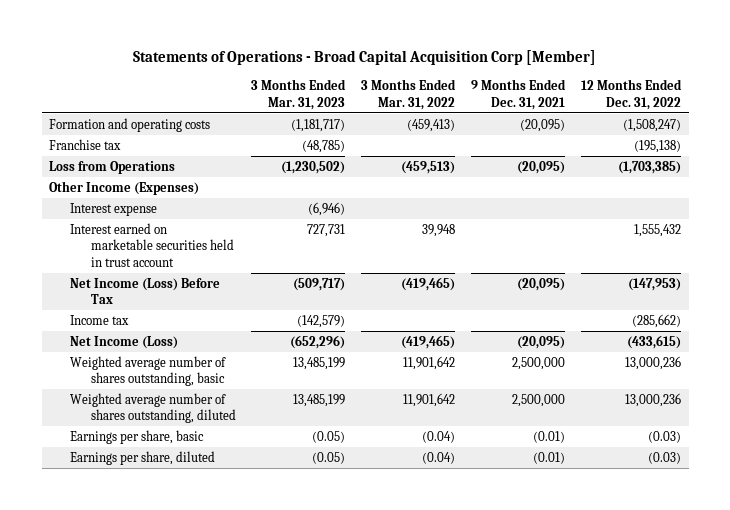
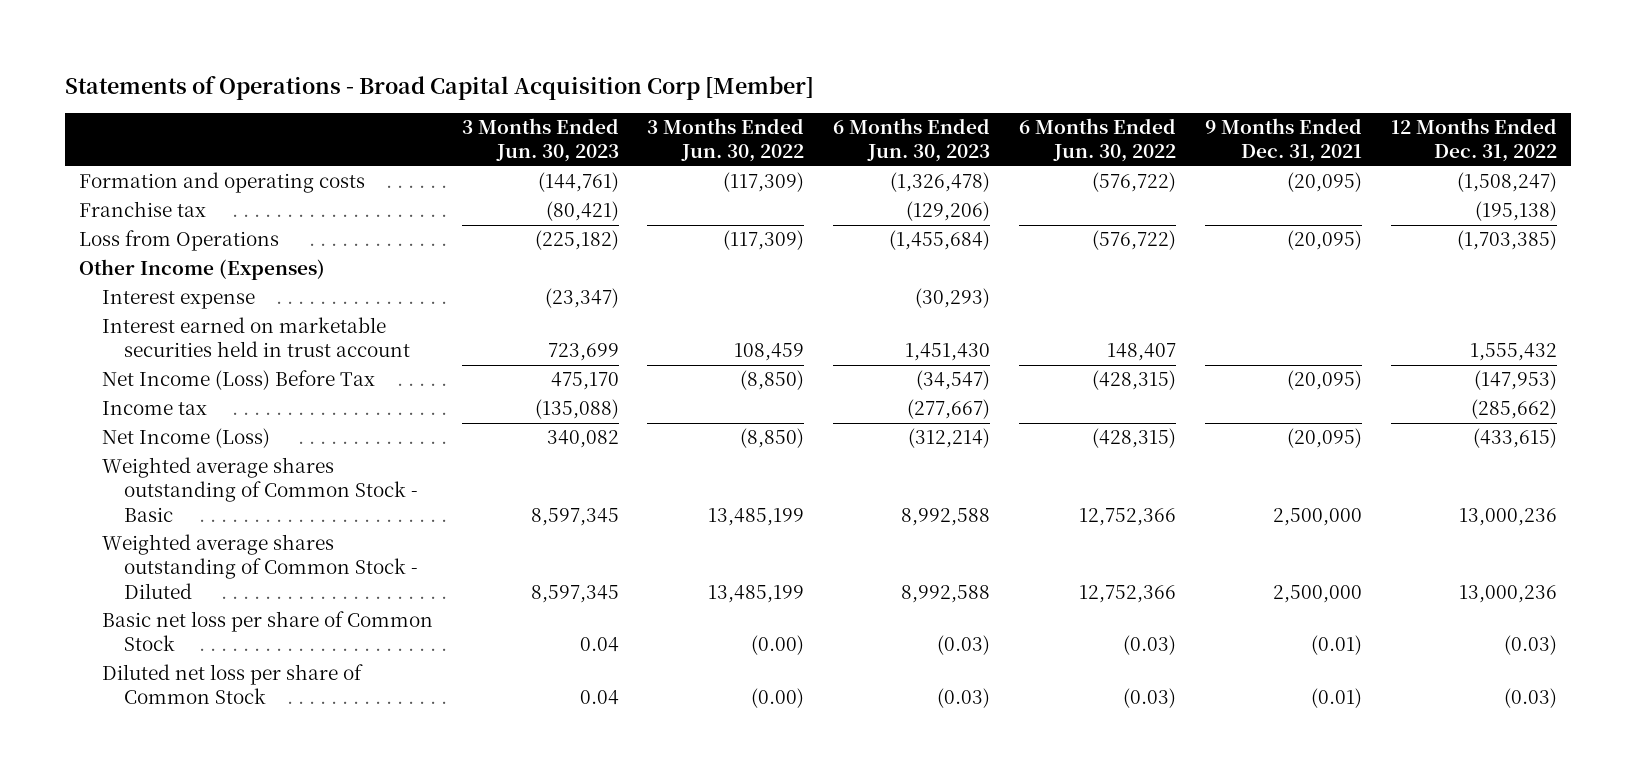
- | 3 Months Ended Mar. 31, 2023 | 3 Months Ended Mar. 31, 2022 | 9 Months Ended Dec. 31, 2021 | 12 Months Ended Dec. 31, 2022
+ | 3 Months Ended Jun. 30, 2023 | 3 Months Ended Jun. 30, 2022 | 6 Months Ended Jun. 30, 2023 | 6 Months Ended Jun. 30, 2022 | 9 Months Ended Dec. 31, 2021 | 12 Months Ended Dec. 31, 2022
- Weighted average number of shares outstanding, basic | 13,485,199 | 11,901,642 | 2,500,000 | 13,000,236
- Weighted average number of shares outstanding, diluted | 13,485,199 | 11,901,642 | 2,500,000 | 13,000,236
- Earnings per share, basic | (0.05) | (0.04) | (0.01) | (0.03)
- Earnings per share, diluted | (0.05) | (0.04) | (0.01) | (0.03)
+ Weighted average shares outstanding of Common Stock - Basic | 8,597,345 | 13,485,199 | 8,992,588 | 12,752,366 | 2,500,000 | 13,000,236
+ Weighted average shares outstanding of Common Stock - Diluted | 8,597,345 | 13,485,199 | 8,992,588 | 12,752,366 | 2,500,000 | 13,000,236
+ Basic net loss per share of Common Stock | 0.04 | (0.00) | (0.03) | (0.03) | (0.01) | (0.03)
+ Diluted net loss per share of Common Stock | 0.04 | (0.00) | (0.03) | (0.03) | (0.01) | (0.03)

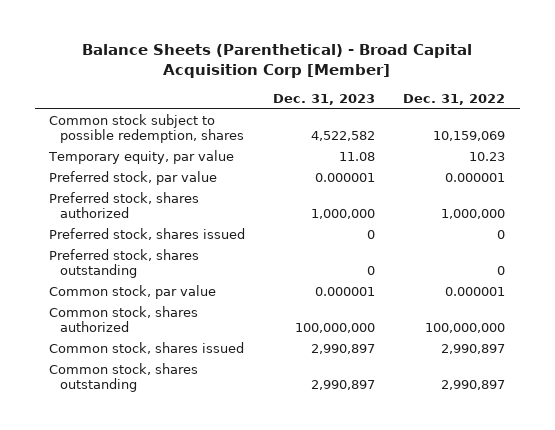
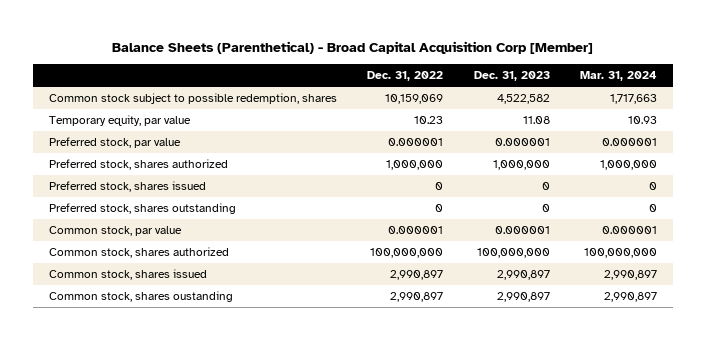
- | Dec. 31, 2023 | Dec. 31, 2022
+ | Dec. 31, 2022 | Dec. 31, 2023 | Mar. 31, 2024
- Common stock, shares outstanding | 2,990,897 | 2,990,897
+ Common stock, shares oustanding | 2,990,897 | 2,990,897 | 2,990,897

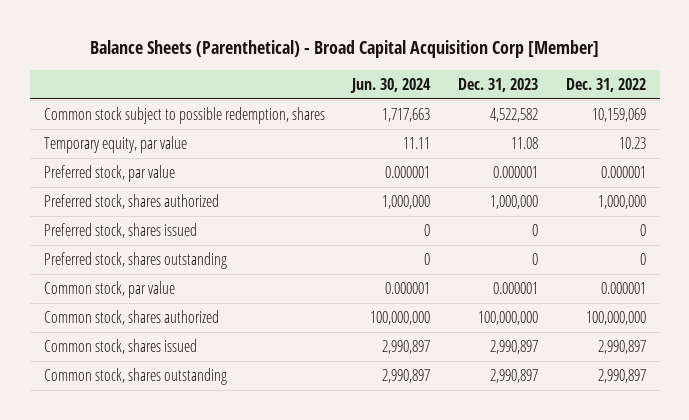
- | Dec. 31, 2022 | Dec. 31, 2023 | Mar. 31, 2024
+ | Jun. 30, 2024 | Dec. 31, 2023 | Dec. 31, 2022
- Common stock, shares oustanding | 2,990,897 | 2,990,897 | 2,990,897
+ Common stock, shares outstanding | 2,990,897 | 2,990,897 | 2,990,897

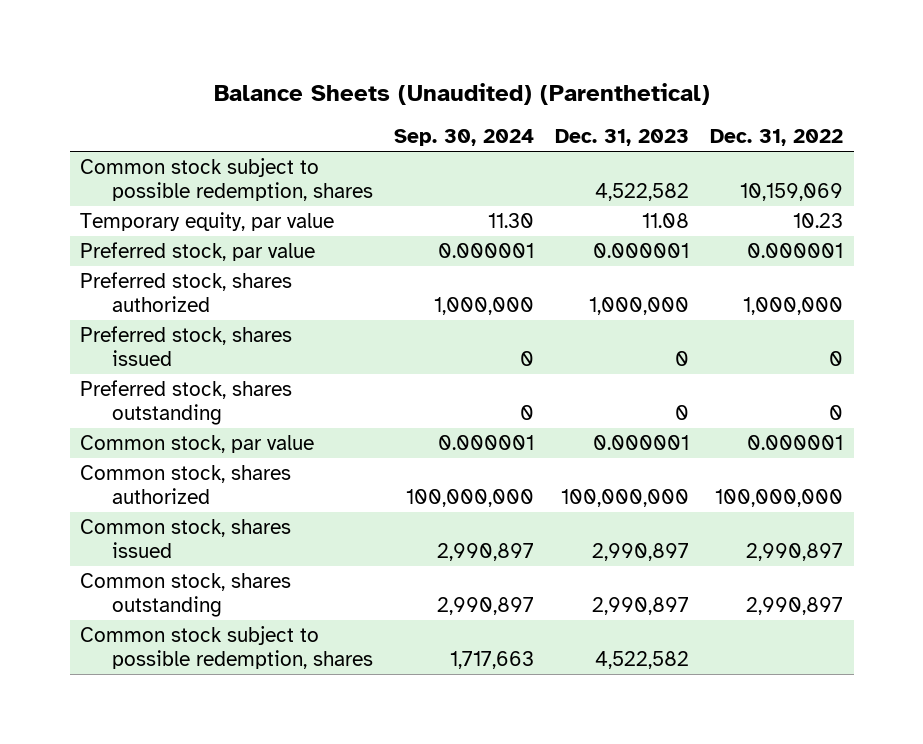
- Balance Sheets (Parenthetical) - Broad Capital Acquisition Corp [Member]
+ Balance Sheets (Unaudited) (Parenthetical)
- | Jun. 30, 2024 | Dec. 31, 2023 | Dec. 31, 2022
+ | Sep. 30, 2024 | Dec. 31, 2023 | Dec. 31, 2022
+ Common stock subject to possible redemption, shares | 1,717,663 | 4,522,582 |

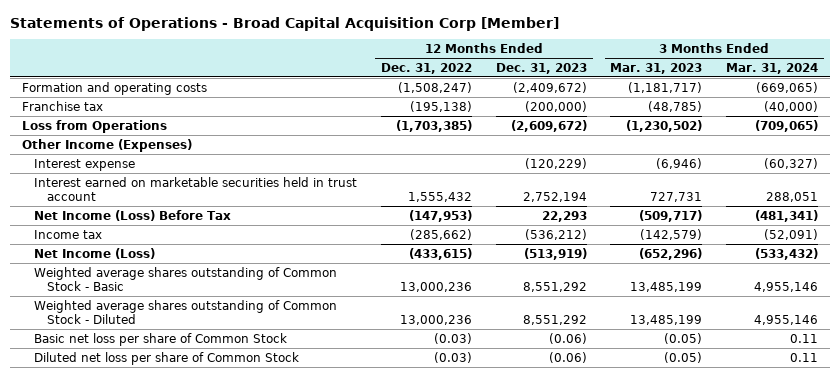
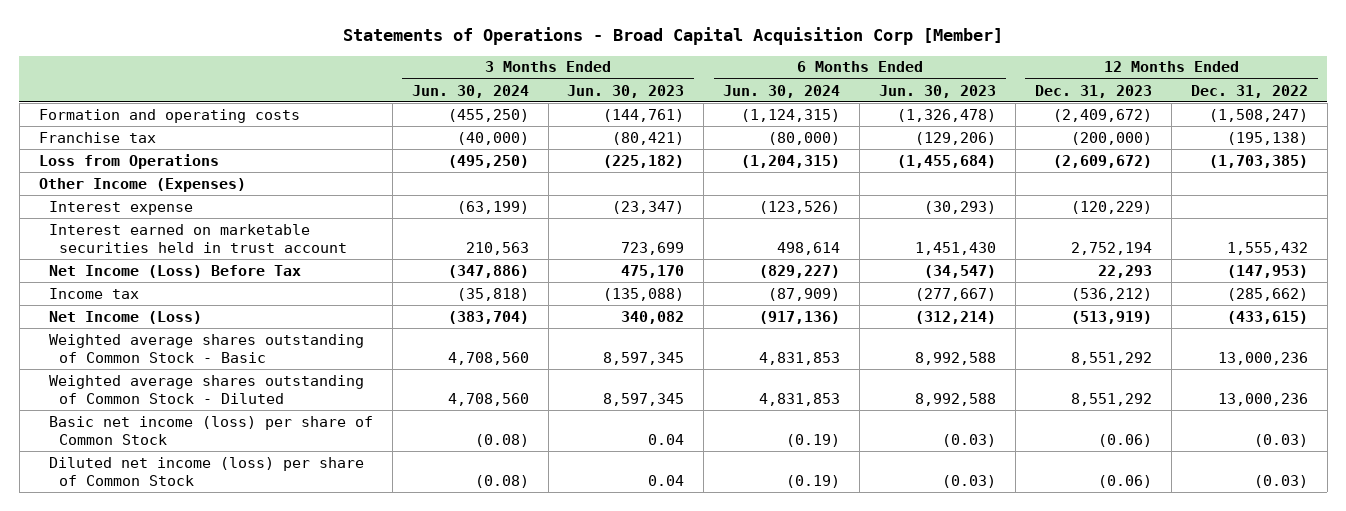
- | 12 Months Ended Dec. 31, 2022 | 12 Months Ended Dec. 31, 2023 | 3 Months Ended Mar. 31, 2023 | 3 Months Ended Mar. 31, 2024
+ | 3 Months Ended Jun. 30, 2024 | 3 Months Ended Jun. 30, 2023 | 6 Months Ended Jun. 30, 2024 | 6 Months Ended Jun. 30, 2023 | 12 Months Ended Dec. 31, 2023 | 12 Months Ended Dec. 31, 2022
- Basic net loss per share of Common Stock | (0.03) | (0.06) | (0.05) | 0.11
- Diluted net loss per share of Common Stock | (0.03) | (0.06) | (0.05) | 0.11
+ Basic net income (loss) per share of Common Stock | (0.08) | 0.04 | (0.19) | (0.03) | (0.06) | (0.03)
+ Diluted net income (loss) per share of Common Stock | (0.08) | 0.04 | (0.19) | (0.03) | (0.06) | (0.03)

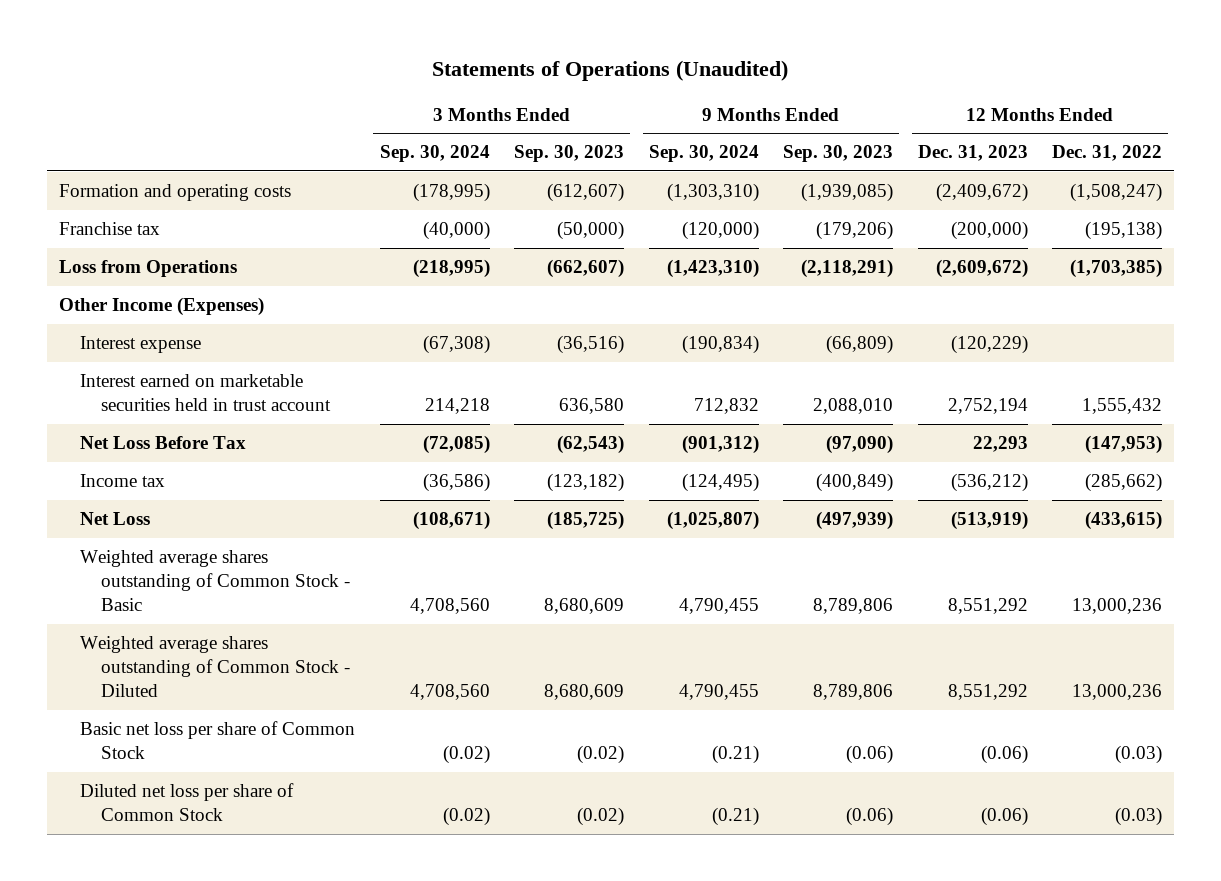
- Statements of Operations - Broad Capital Acquisition Corp [Member]
+ Statements of Operations (Unaudited)
- | 3 Months Ended Jun. 30, 2024 | 3 Months Ended Jun. 30, 2023 | 6 Months Ended Jun. 30, 2024 | 6 Months Ended Jun. 30, 2023 | 12 Months Ended Dec. 31, 2023 | 12 Months Ended Dec. 31, 2022
+ | 3 Months Ended Sep. 30, 2024 | 3 Months Ended Sep. 30, 2023 | 9 Months Ended Sep. 30, 2024 | 9 Months Ended Sep. 30, 2023 | 12 Months Ended Dec. 31, 2023 | 12 Months Ended Dec. 31, 2022
- Net Income (Loss) Before Tax | (347,886) | 475,170 | (829,227) | (34,547) | 22,293 | (147,953)
+ Net Loss Before Tax | (72,085) | (62,543) | (901,312) | (97,090) | 22,293 | (147,953)
- Net Income (Loss) | (383,704) | 340,082 | (917,136) | (312,214) | (513,919) | (433,615)
+ Net Loss | (108,671) | (185,725) | (1,025,807) | (497,939) | (513,919) | (433,615)
- Basic net income (loss) per share of Common Stock | (0.08) | 0.04 | (0.19) | (0.03) | (0.06) | (0.03)
- Diluted net income (loss) per share of Common Stock | (0.08) | 0.04 | (0.19) | (0.03) | (0.06) | (0.03)
+ Basic net loss per share of Common Stock | (0.02) | (0.02) | (0.21) | (0.06) | (0.06) | (0.03)
+ Diluted net loss per share of Common Stock | (0.02) | (0.02) | (0.21) | (0.06) | (0.06) | (0.03)

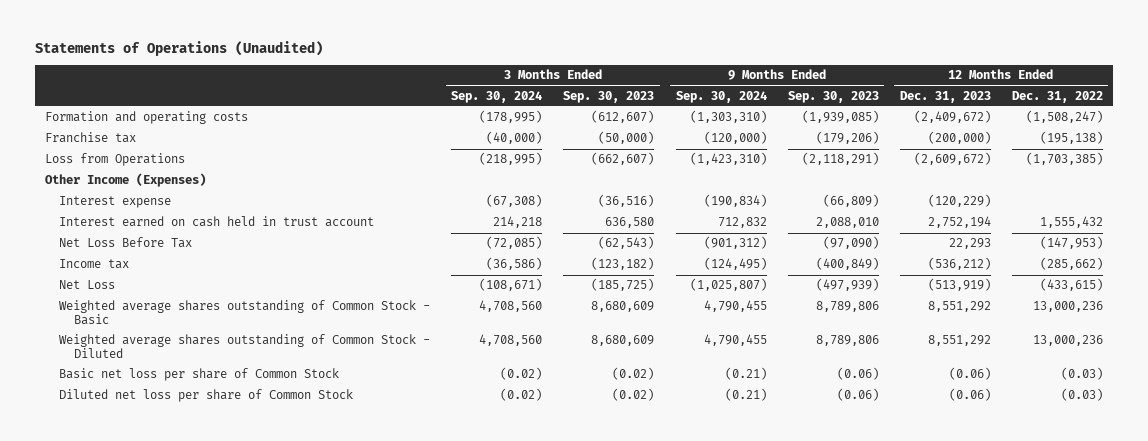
- Interest earned on marketable securities held in trust account | 214,218 | 636,580 | 712,832 | 2,088,010 | 2,752,194 | 1,555,432
+ Interest earned on cash held in trust account | 214,218 | 636,580 | 712,832 | 2,088,010 | 2,752,194 | 1,555,432

